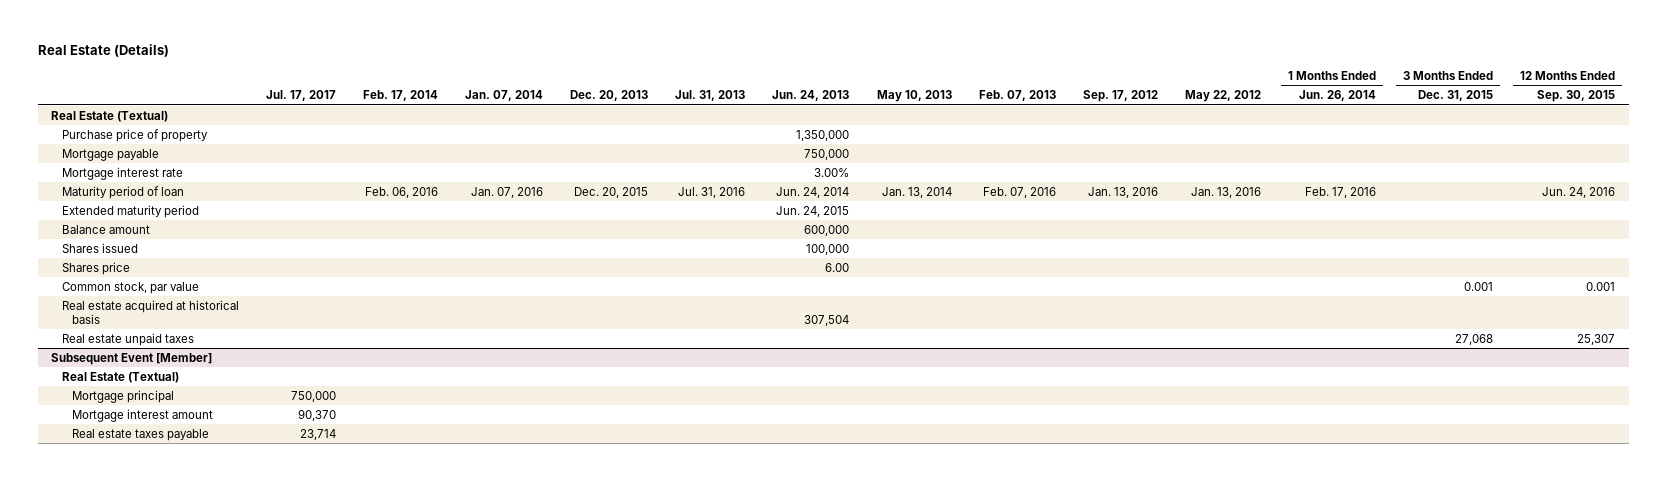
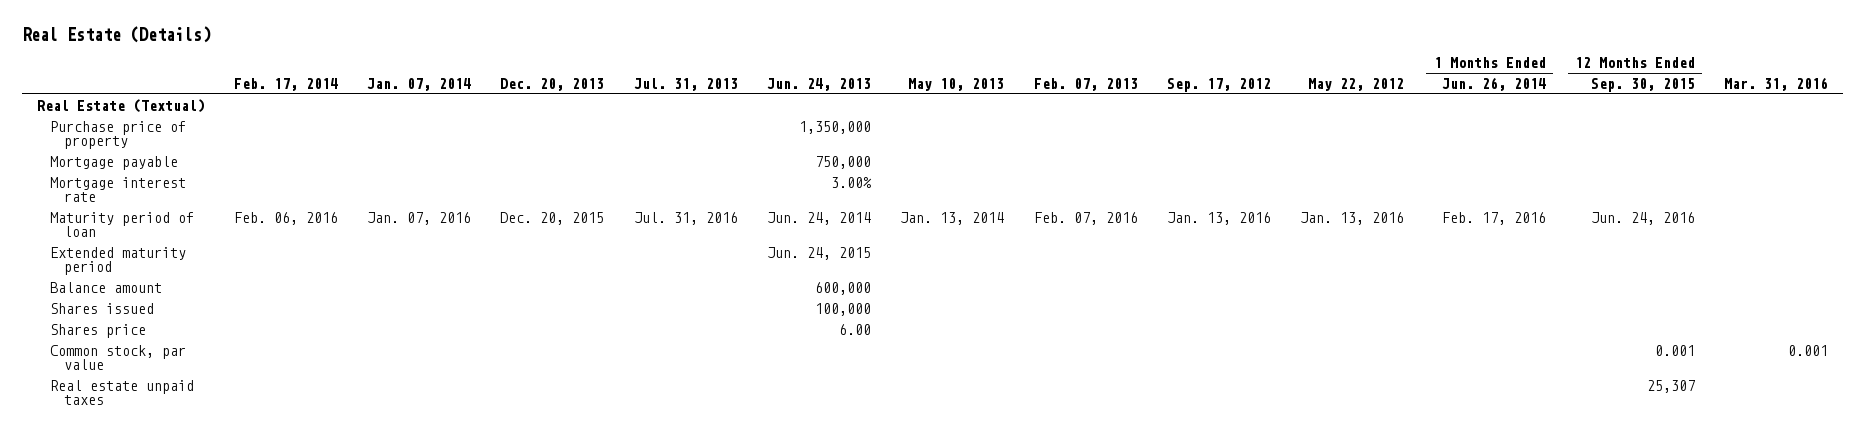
- | Jul. 17, 2017 | Feb. 17, 2014 | Jan. 07, 2014 | Dec. 20, 2013 | Jul. 31, 2013 | Jun. 24, 2013 | May 10, 2013 | Feb. 07, 2013 | Sep. 17, 2012 | May 22, 2012 | 1 Months Ended Jun. 26, 2014 | 3 Months Ended Dec. 31, 2015 | 12 Months Ended Sep. 30, 2015
+ | Feb. 17, 2014 | Jan. 07, 2014 | Dec. 20, 2013 | Jul. 31, 2013 | Jun. 24, 2013 | May 10, 2013 | Feb. 07, 2013 | Sep. 17, 2012 | May 22, 2012 | 1 Months Ended Jun. 26, 2014 | 12 Months Ended Sep. 30, 2015 | Mar. 31, 2016
- Real estate acquired at historical basis | | | | | | 307,504 | | | | | | |
- Subsequent Event [Member]
- Real Estate (Textual)
- Mortgage principal | 750,000 | | | | | | | | | | | |
- Mortgage interest amount | 90,370 | | | | | | | | | | | |
- Real estate taxes payable | 23,714 | | | | | | | | | | | |

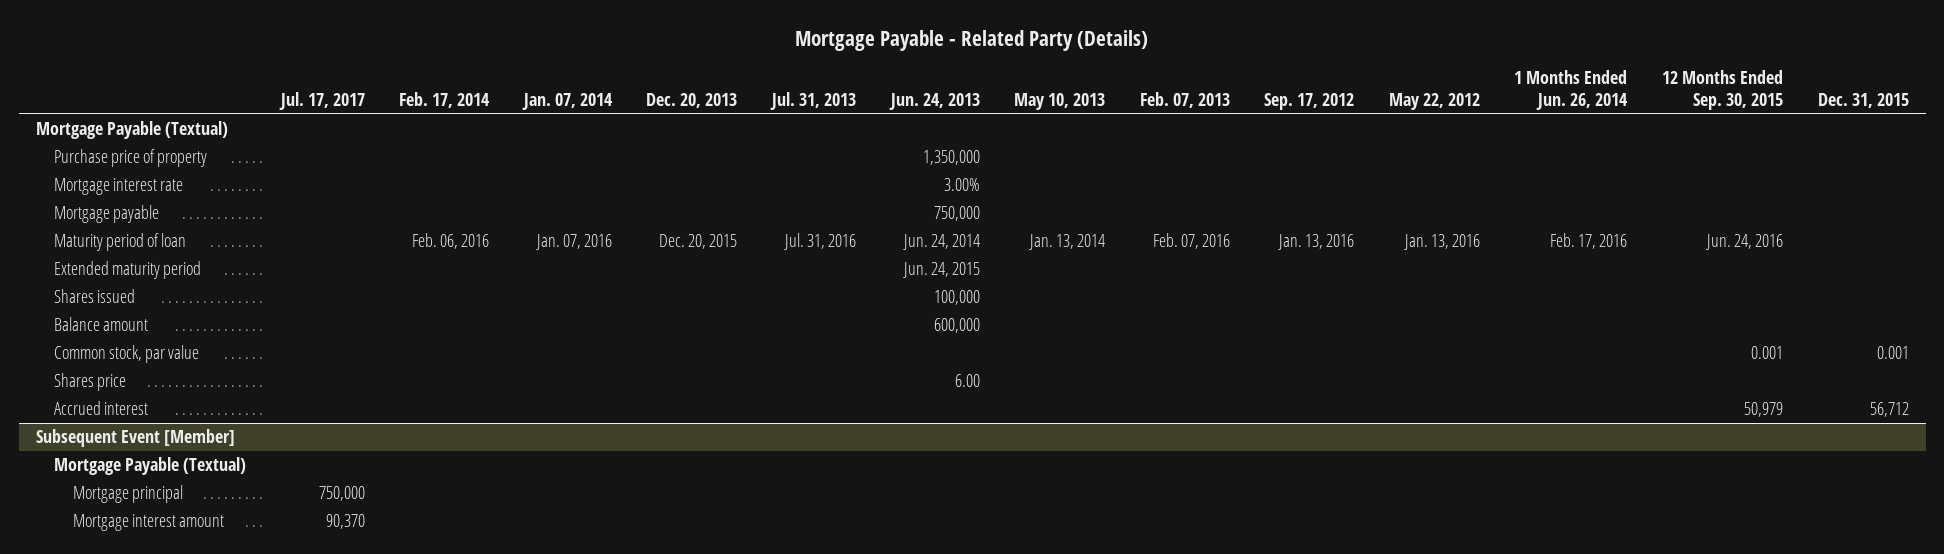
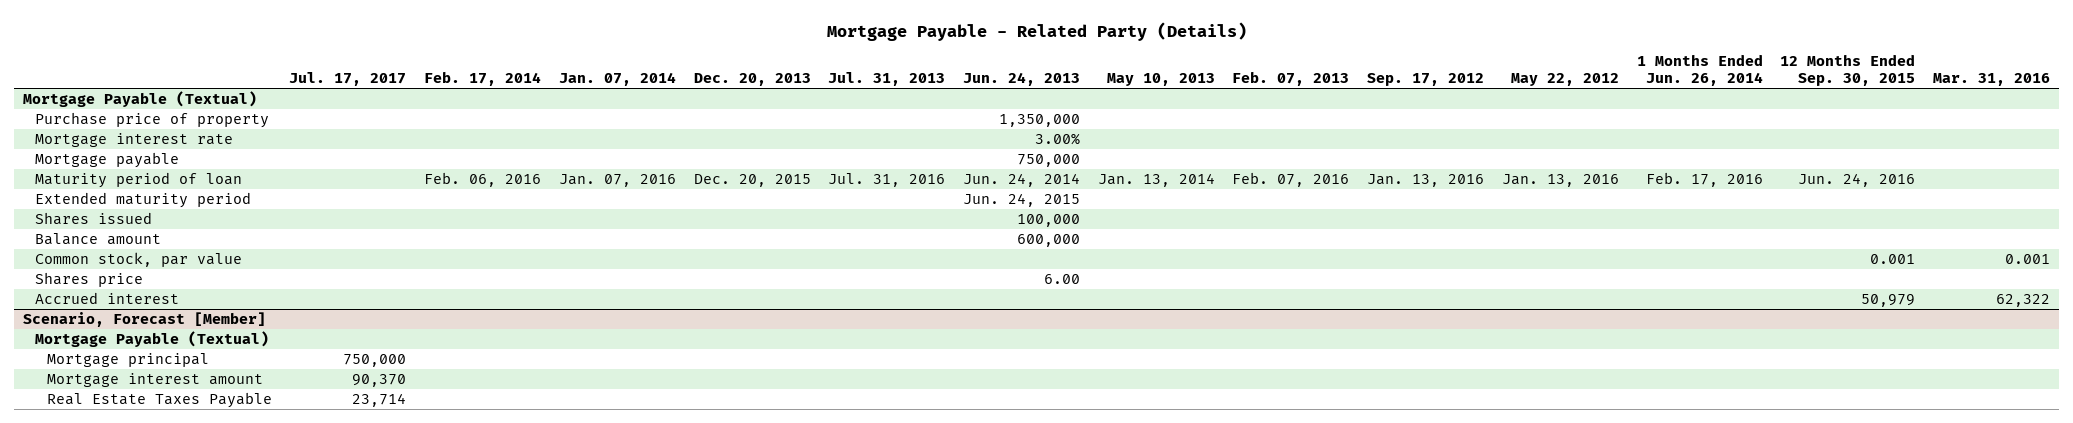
- | Jul. 17, 2017 | Feb. 17, 2014 | Jan. 07, 2014 | Dec. 20, 2013 | Jul. 31, 2013 | Jun. 24, 2013 | May 10, 2013 | Feb. 07, 2013 | Sep. 17, 2012 | May 22, 2012 | 1 Months Ended Jun. 26, 2014 | 12 Months Ended Sep. 30, 2015 | Dec. 31, 2015
+ | Jul. 17, 2017 | Feb. 17, 2014 | Jan. 07, 2014 | Dec. 20, 2013 | Jul. 31, 2013 | Jun. 24, 2013 | May 10, 2013 | Feb. 07, 2013 | Sep. 17, 2012 | May 22, 2012 | 1 Months Ended Jun. 26, 2014 | 12 Months Ended Sep. 30, 2015 | Mar. 31, 2016
- Subsequent Event [Member]
+ Scenario, Forecast [Member]
+ Real Estate Taxes Payable | 23,714 | | | | | | | | | | | |

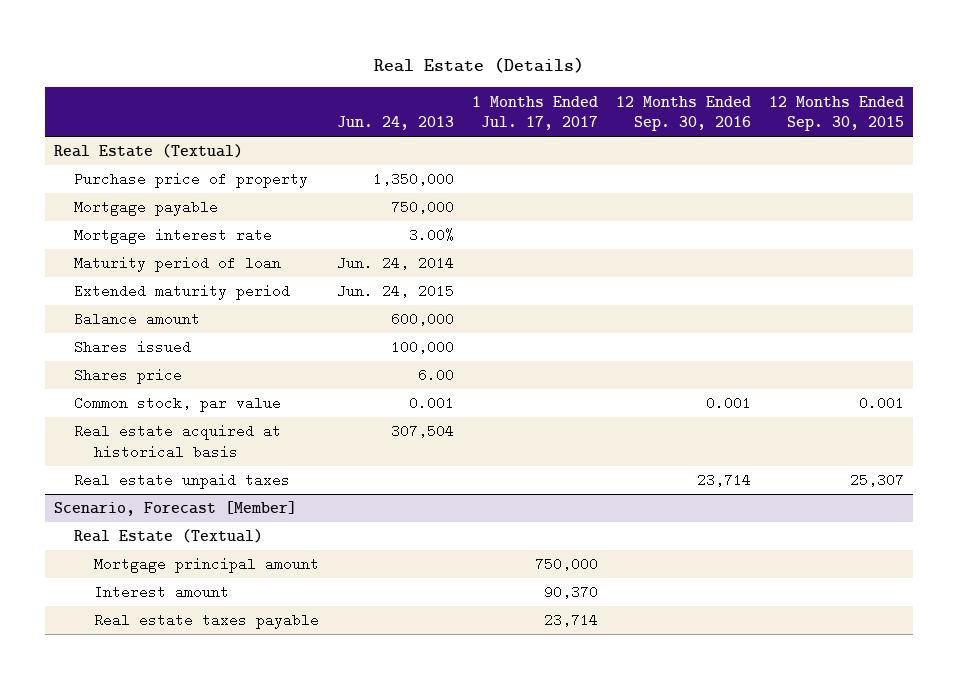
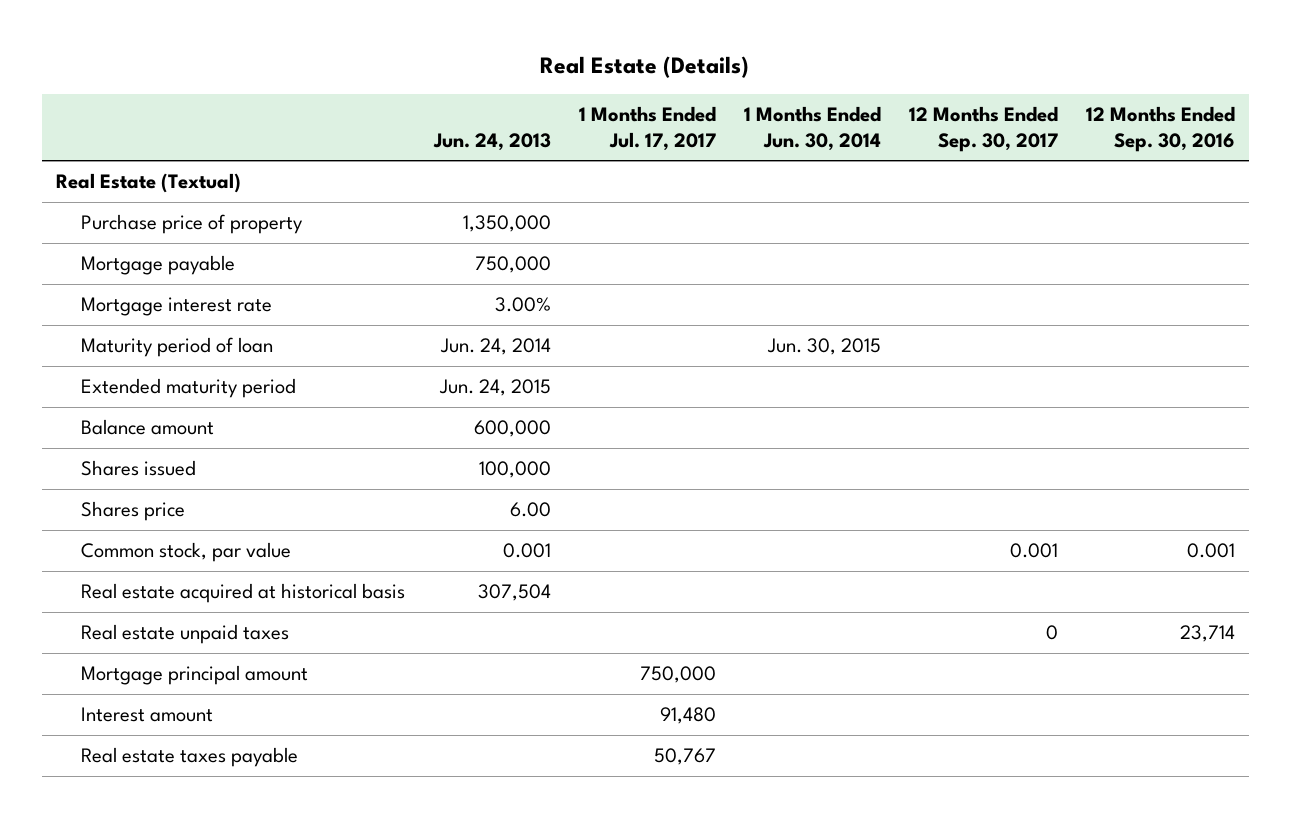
- | Jun. 24, 2013 | 1 Months Ended Jul. 17, 2017 | 12 Months Ended Sep. 30, 2016 | 12 Months Ended Sep. 30, 2015
+ | Jun. 24, 2013 | 1 Months Ended Jul. 17, 2017 | 1 Months Ended Jun. 30, 2014 | 12 Months Ended Sep. 30, 2017 | 12 Months Ended Sep. 30, 2016
- Scenario, Forecast [Member]
- Real Estate (Textual)
- Interest amount | | 90,370 | |
- Real estate taxes payable | | 23,714 | |
+ Interest amount | | 91,480 | | |
+ Real estate taxes payable | | 50,767 | | |

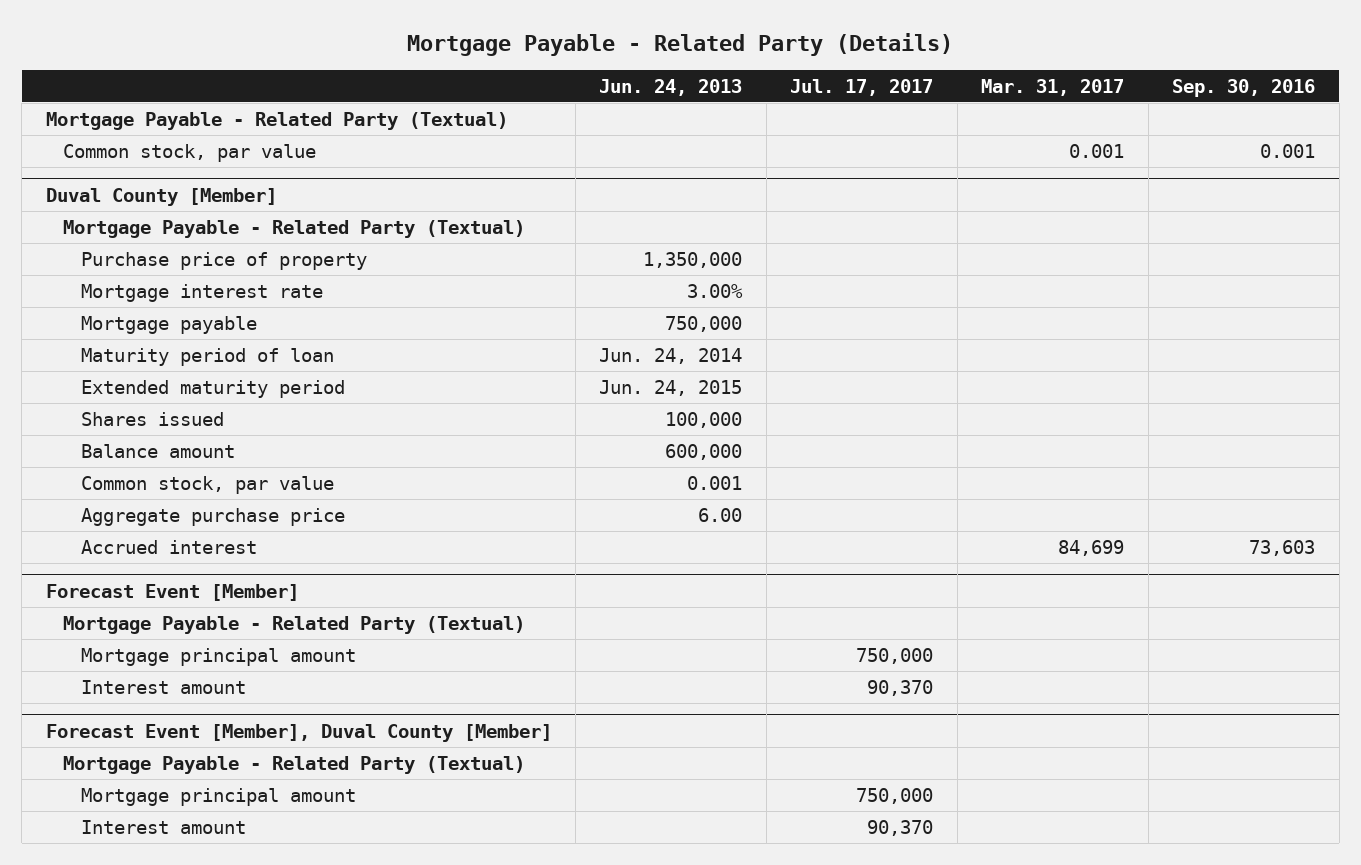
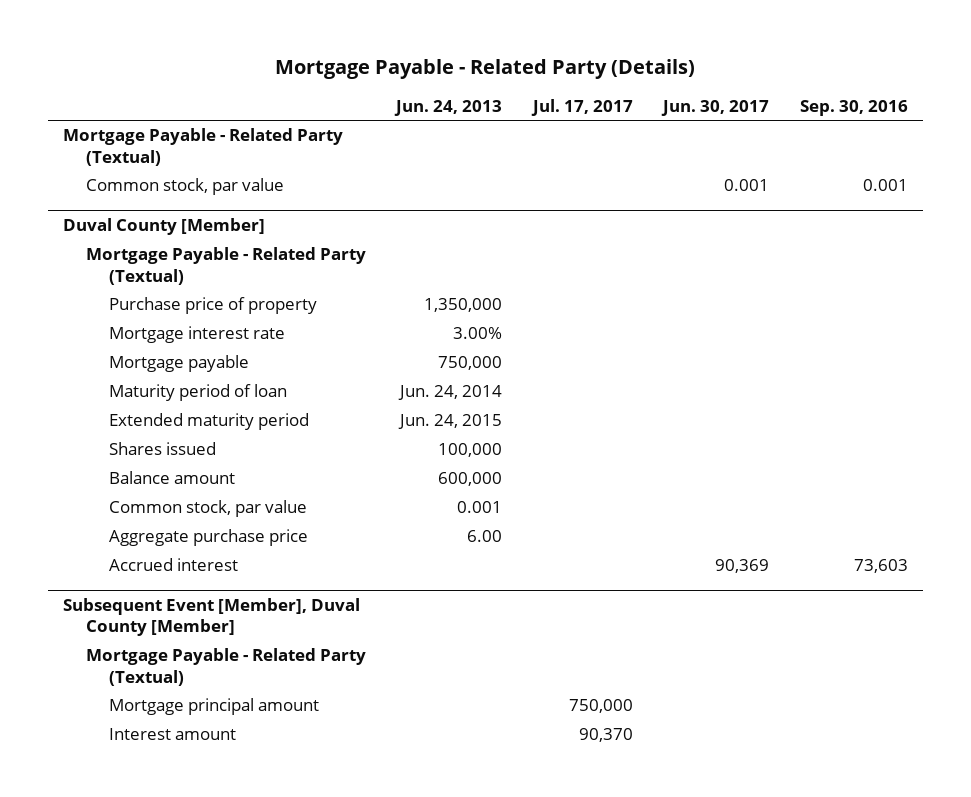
- | Jun. 24, 2013 | Jul. 17, 2017 | Mar. 31, 2017 | Sep. 30, 2016
+ | Jun. 24, 2013 | Jul. 17, 2017 | Jun. 30, 2017 | Sep. 30, 2016
- Forecast Event [Member]
- Mortgage Payable - Related Party (Textual)
- Mortgage principal amount | | 750,000 | |
- Interest amount | | 90,370 | |
- Forecast Event [Member], Duval County [Member]
+ Subsequent Event [Member], Duval County [Member]

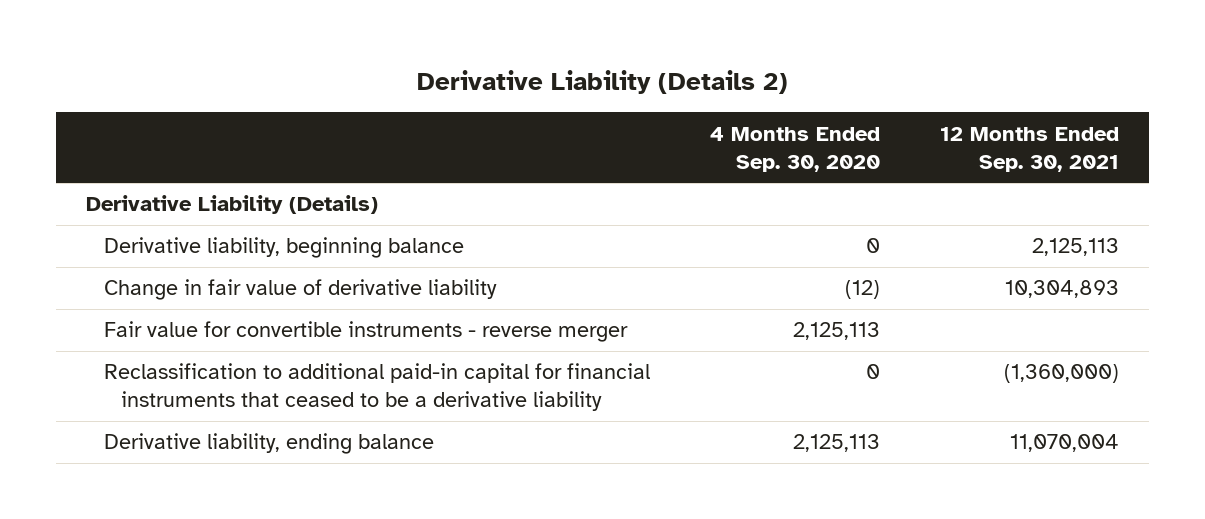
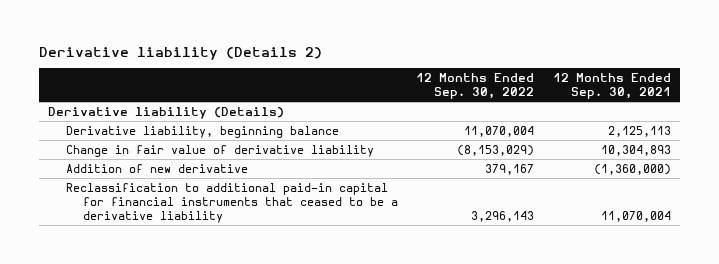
- Derivative Liability (Details 2)
+ Derivative liability (Details 2)
- | 4 Months Ended Sep. 30, 2020 | 12 Months Ended Sep. 30, 2021
+ | 12 Months Ended Sep. 30, 2022 | 12 Months Ended Sep. 30, 2021
- Derivative Liability (Details)
+ Derivative liability (Details)
- Fair value for convertible instruments - reverse merger | 2,125,113 |
- Reclassification to additional paid-in capital for financial instruments that ceased to be a derivative liability | 0 | (1,360,000)
- Derivative liability, ending balance | 2,125,113 | 11,070,004
+ Addition of new derivative | 379,167 | (1,360,000)
+ Reclassification to additional paid-in capital for financial instruments that ceased to be a derivative liability | 3,296,143 | 11,070,004

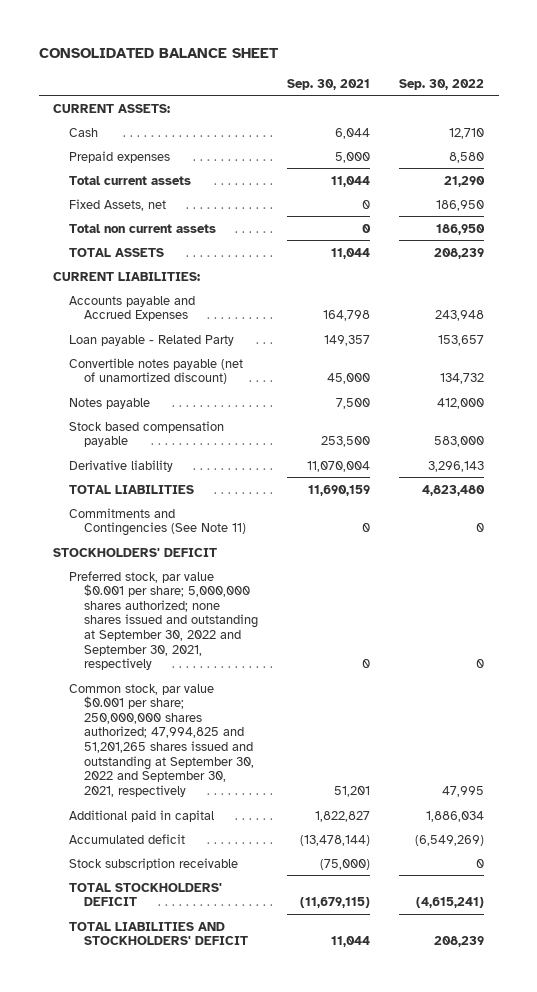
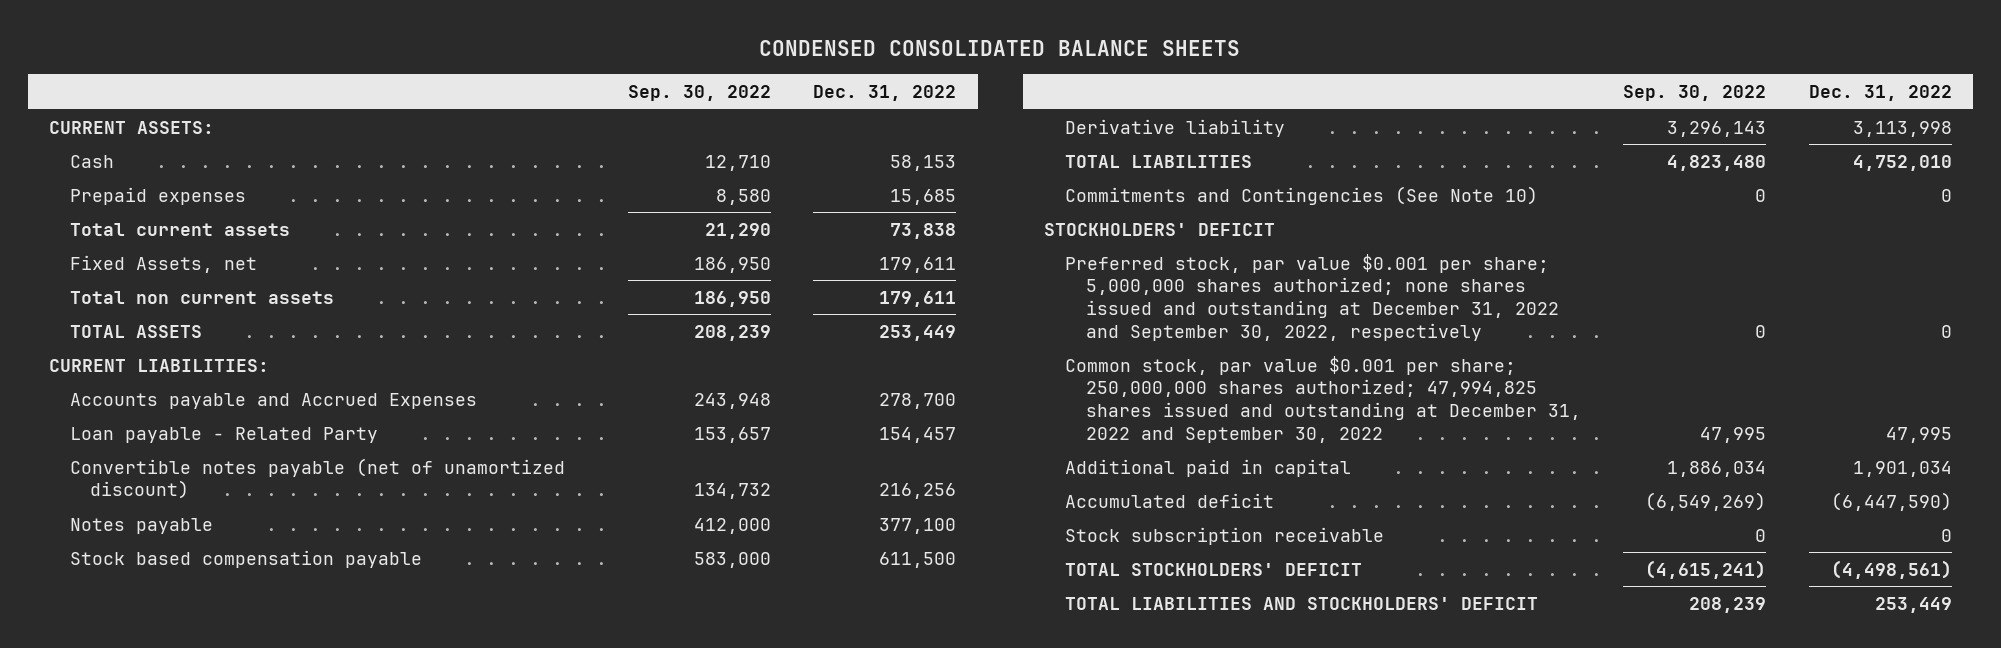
- CONSOLIDATED BALANCE SHEET
+ CONDENSED CONSOLIDATED BALANCE SHEETS
- | Sep. 30, 2021 | Sep. 30, 2022
+ | Sep. 30, 2022 | Dec. 31, 2022
- Commitments and Contingencies (See Note 11) | 0 | 0
+ Commitments and Contingencies (See Note 10) | 0 | 0
- Preferred stock, par value $0.001 per share; 5,000,000 shares authorized; none shares issued and outstanding at September 30, 2022 and September 30, 2021, respectively | 0 | 0
- Common stock, par value $0.001 per share; 250,000,000 shares authorized; 47,994,825 and 51,201,265 shares issued and outstanding at September 30, 2022 and September 30, 2021, respectively | 51,201 | 47,995
+ Preferred stock, par value $0.001 per share; 5,000,000 shares authorized; none shares issued and outstanding at December 31, 2022 and September 30, 2022, respectively | 0 | 0
+ Common stock, par value $0.001 per share; 250,000,000 shares authorized; 47,994,825 shares issued and outstanding at December 31, 2022 and September 30, 2022 | 47,995 | 47,995

